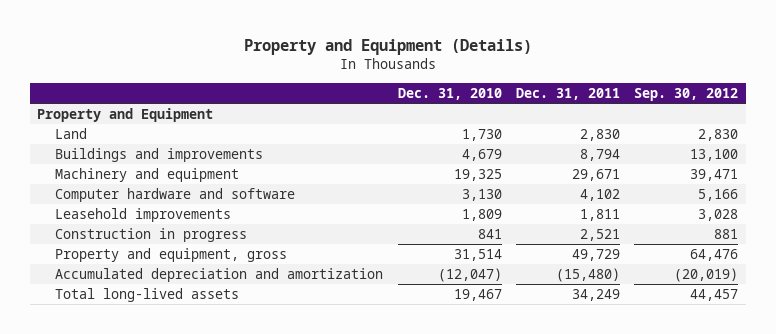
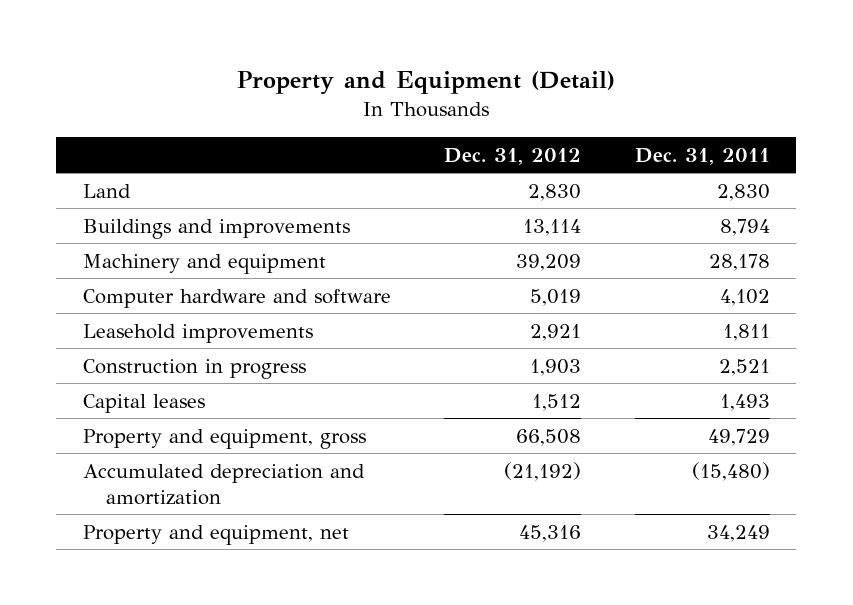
- Property and Equipment (Details)
+ Property and Equipment (Detail)
- | Dec. 31, 2010 | Dec. 31, 2011 | Sep. 30, 2012
+ | Dec. 31, 2012 | Dec. 31, 2011
- Property and Equipment
- Machinery and equipment | 19,325 | 29,671 | 39,471
+ Machinery and equipment | 39,209 | 28,178
+ Capital leases | 1,512 | 1,493
- Total long-lived assets | 19,467 | 34,249 | 44,457
+ Property and equipment, net | 45,316 | 34,249

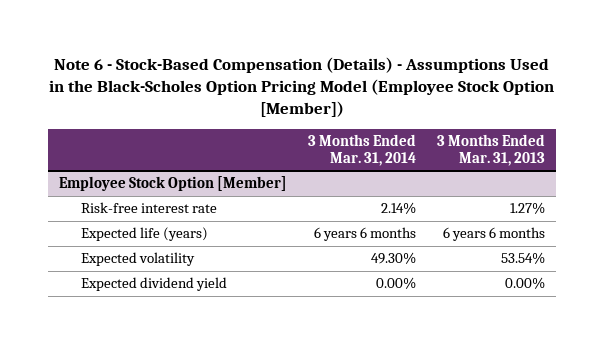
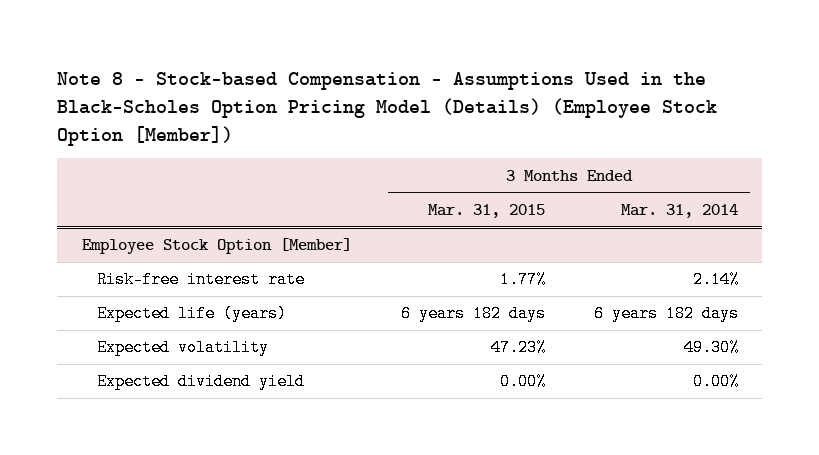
- Note 6 - Stock-Based Compensation (Details) - Assumptions Used in the Black-Scholes Option Pricing Model (Employee Stock Option [Member])
+ Note 8 - Stock-based Compensation - Assumptions Used in the Black-Scholes Option Pricing Model (Details) (Employee Stock Option [Member])
- | 3 Months Ended Mar. 31, 2014 | 3 Months Ended Mar. 31, 2013
+ | 3 Months Ended Mar. 31, 2015 | 3 Months Ended Mar. 31, 2014
@ Employee Stock Option [Member]
- Expected life (years) | 6 years 6 months | 6 years 6 months
+ Expected life (years) | 6 years 182 days | 6 years 182 days

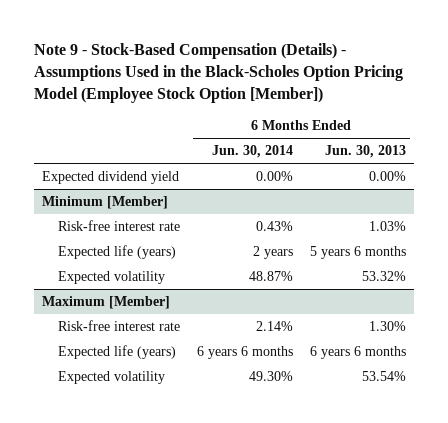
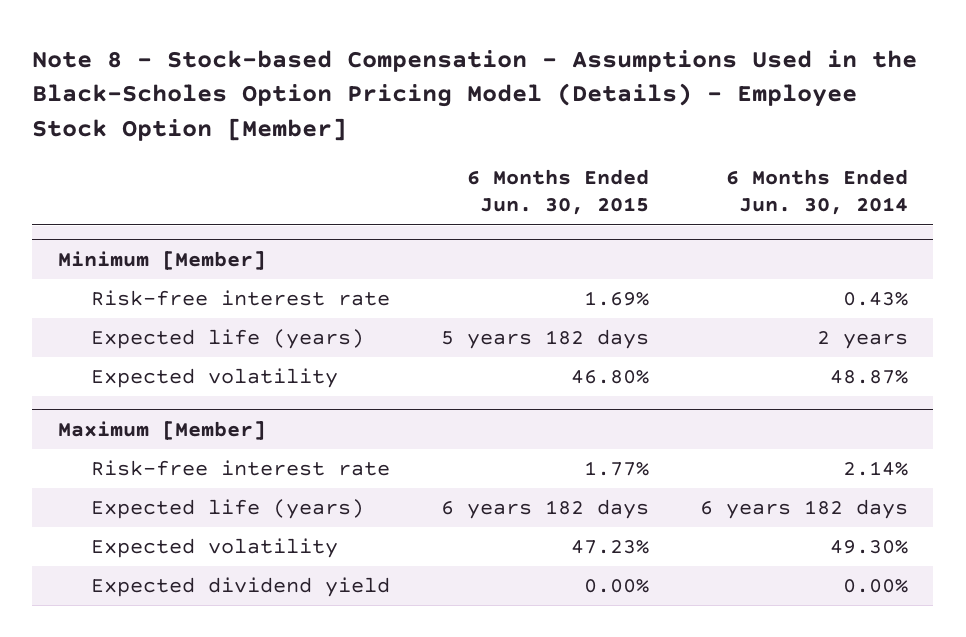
- Note 9 - Stock-Based Compensation (Details) - Assumptions Used in the Black-Scholes Option Pricing Model (Employee Stock Option [Member])
+ Note 8 - Stock-based Compensation - Assumptions Used in the Black-Scholes Option Pricing Model (Details) - Employee Stock Option [Member]
- | 6 Months Ended Jun. 30, 2014 | 6 Months Ended Jun. 30, 2013
+ | 6 Months Ended Jun. 30, 2015 | 6 Months Ended Jun. 30, 2014
- Expected dividend yield | 0.00% | 0.00%
@ Maximum [Member]
- Expected life (years) | 6 years 6 months | 6 years 6 months
+ Expected life (years) | 6 years 182 days | 6 years 182 days
+ Expected dividend yield | 0.00% | 0.00%

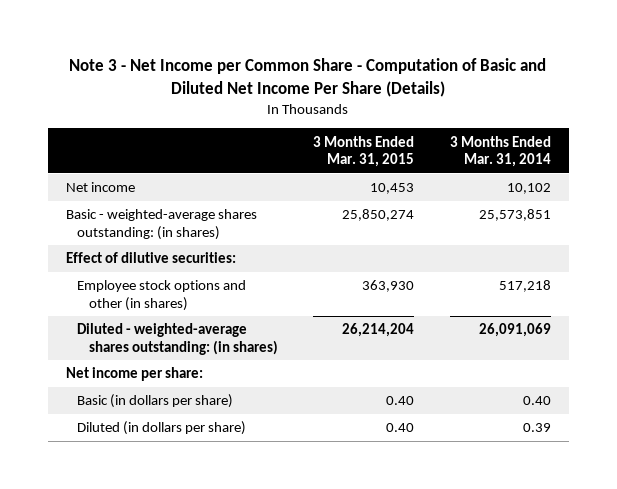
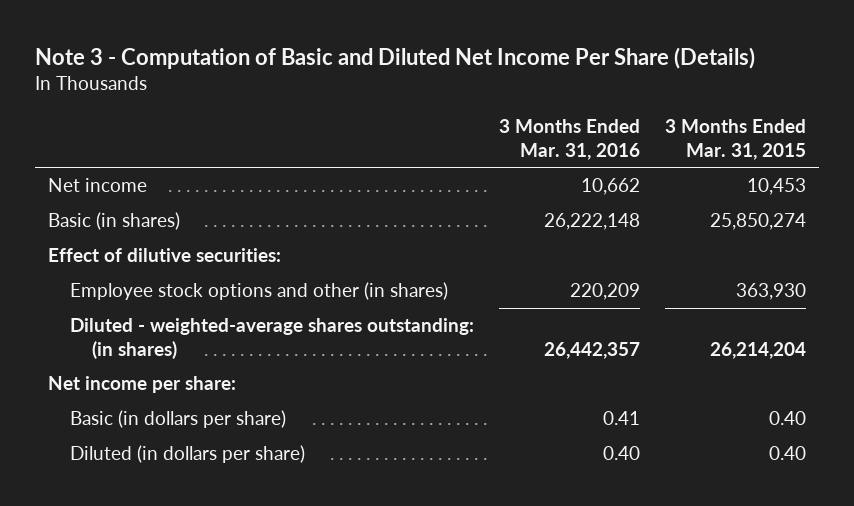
- Note 3 - Net Income per Common Share - Computation of Basic and Diluted Net Income Per Share (Details)
+ Note 3 - Computation of Basic and Diluted Net Income Per Share (Details)
- | 3 Months Ended Mar. 31, 2015 | 3 Months Ended Mar. 31, 2014
+ | 3 Months Ended Mar. 31, 2016 | 3 Months Ended Mar. 31, 2015
- Basic - weighted-average shares outstanding: (in shares) | 25,850,274 | 25,573,851
+ Basic (in shares) | 26,222,148 | 25,850,274

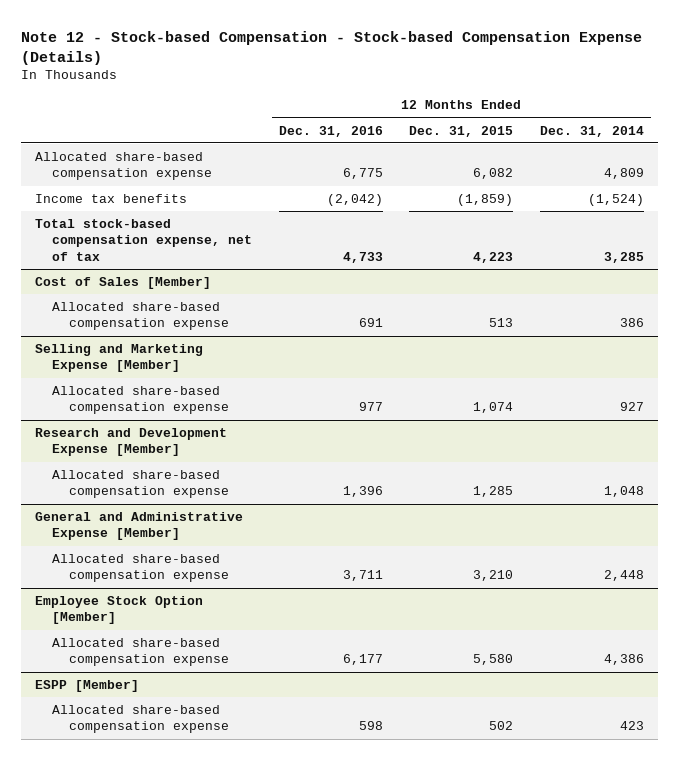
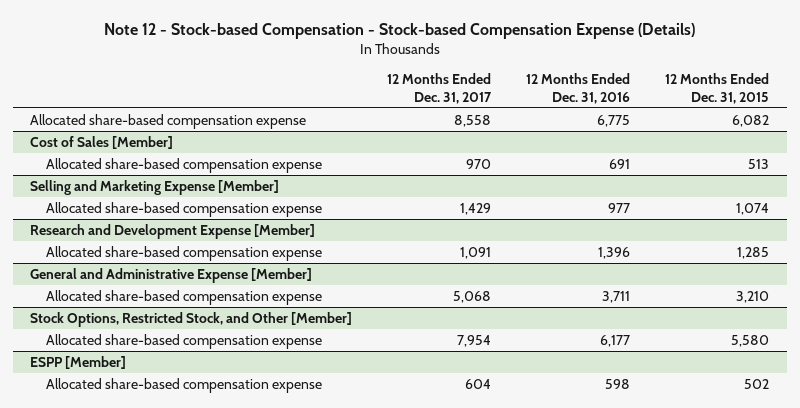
- | 12 Months Ended Dec. 31, 2016 | 12 Months Ended Dec. 31, 2015 | 12 Months Ended Dec. 31, 2014
+ | 12 Months Ended Dec. 31, 2017 | 12 Months Ended Dec. 31, 2016 | 12 Months Ended Dec. 31, 2015
- Income tax benefits | (2,042) | (1,859) | (1,524)
- Total stock-based compensation expense, net of tax | 4,733 | 4,223 | 3,285
- Employee Stock Option [Member]
+ Stock Options, Restricted Stock, and Other [Member]

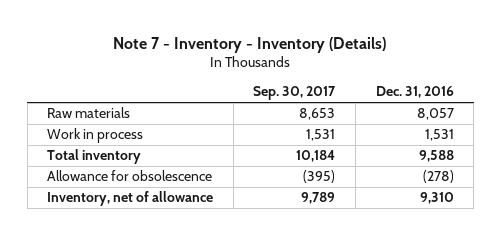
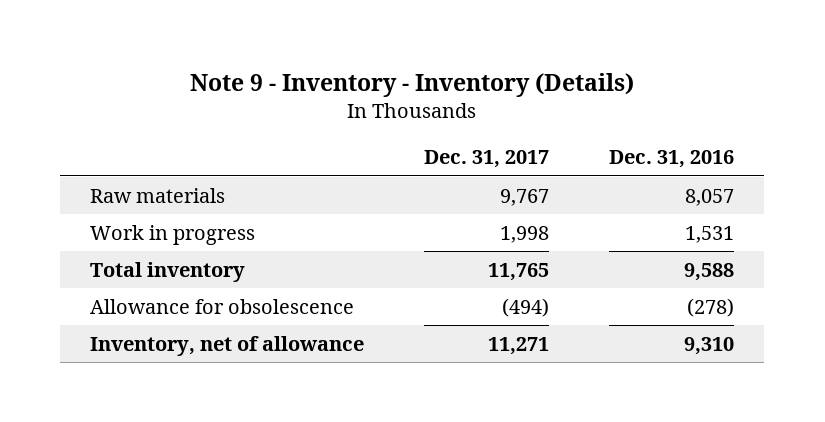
- Note 7 - Inventory - Inventory (Details)
+ Note 9 - Inventory - Inventory (Details)
- | Sep. 30, 2017 | Dec. 31, 2016
+ | Dec. 31, 2017 | Dec. 31, 2016
- Work in process | 1,531 | 1,531
+ Work in progress | 1,998 | 1,531

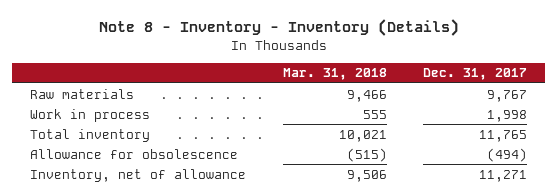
- Note 9 - Inventory - Inventory (Details)
+ Note 8 - Inventory - Inventory (Details)
- | Dec. 31, 2017 | Dec. 31, 2016
+ | Mar. 31, 2018 | Dec. 31, 2017
- Work in progress | 1,998 | 1,531
+ Work in process | 555 | 1,998

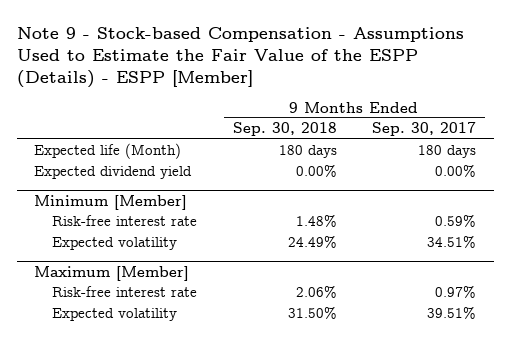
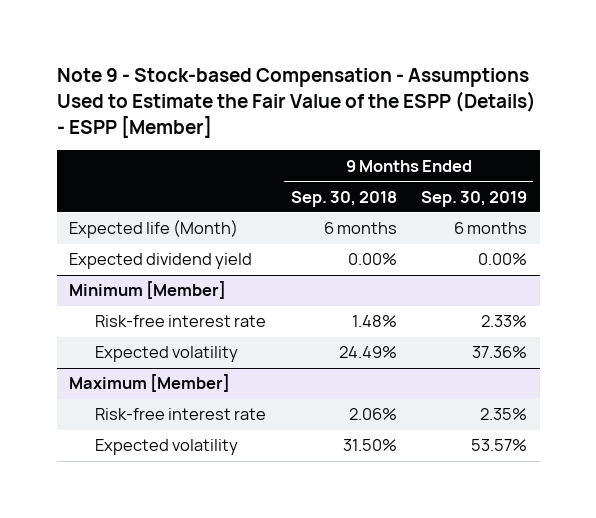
- | 9 Months Ended Sep. 30, 2018 | 9 Months Ended Sep. 30, 2017
+ | 9 Months Ended Sep. 30, 2018 | 9 Months Ended Sep. 30, 2019
- Expected life (Month) | 180 days | 180 days
+ Expected life (Month) | 6 months | 6 months

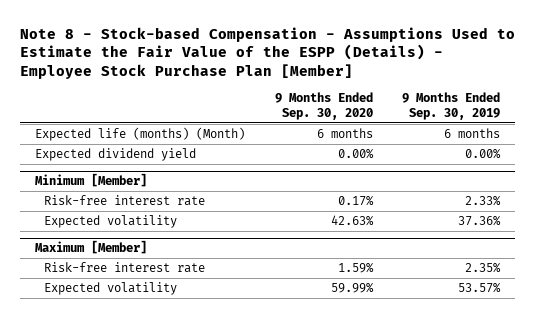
- Note 9 - Stock-based Compensation - Assumptions Used to Estimate the Fair Value of the ESPP (Details) - ESPP [Member]
+ Note 8 - Stock-based Compensation - Assumptions Used to Estimate the Fair Value of the ESPP (Details) - Employee Stock Purchase Plan [Member]
- | 9 Months Ended Sep. 30, 2018 | 9 Months Ended Sep. 30, 2019
+ | 9 Months Ended Sep. 30, 2020 | 9 Months Ended Sep. 30, 2019
- Expected life (Month) | 6 months | 6 months
+ Expected life (months) (Month) | 6 months | 6 months

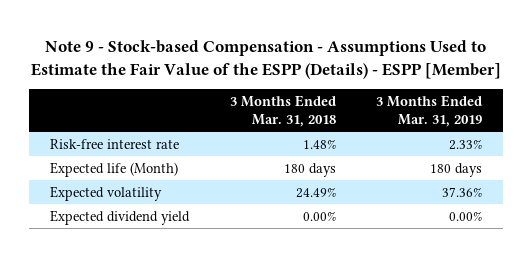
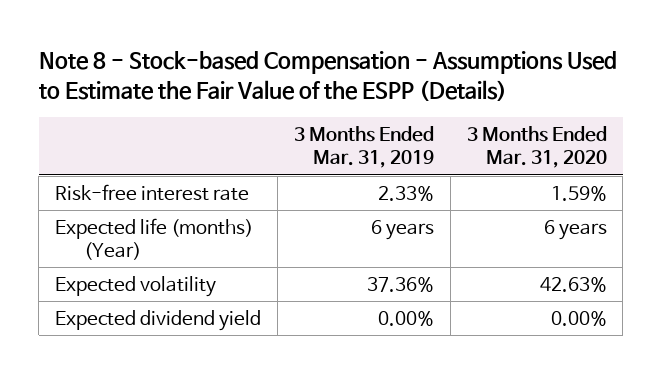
- Note 9 - Stock-based Compensation - Assumptions Used to Estimate the Fair Value of the ESPP (Details) - ESPP [Member]
+ Note 8 - Stock-based Compensation - Assumptions Used to Estimate the Fair Value of the ESPP (Details)
- | 3 Months Ended Mar. 31, 2018 | 3 Months Ended Mar. 31, 2019
+ | 3 Months Ended Mar. 31, 2019 | 3 Months Ended Mar. 31, 2020
- Expected life (Month) | 180 days | 180 days
+ Expected life (months) (Year) | 6 years | 6 years

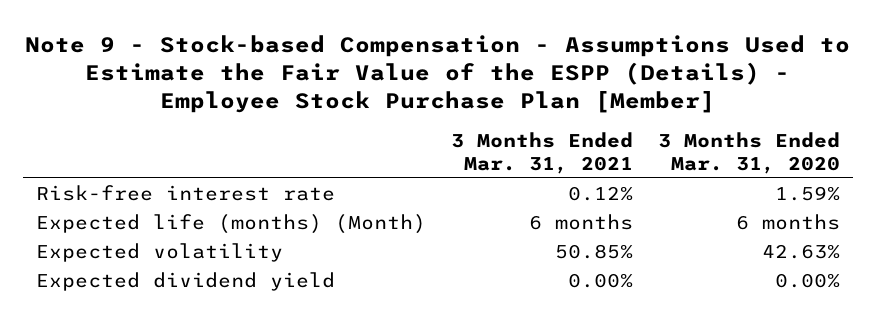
- Note 8 - Stock-based Compensation - Assumptions Used to Estimate the Fair Value of the ESPP (Details)
+ Note 9 - Stock-based Compensation - Assumptions Used to Estimate the Fair Value of the ESPP (Details) - Employee Stock Purchase Plan [Member]
- | 3 Months Ended Mar. 31, 2019 | 3 Months Ended Mar. 31, 2020
+ | 3 Months Ended Mar. 31, 2021 | 3 Months Ended Mar. 31, 2020
- Expected life (months) (Year) | 6 years | 6 years
+ Expected life (months) (Month) | 6 months | 6 months

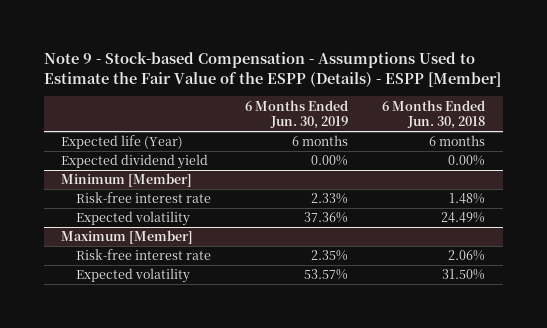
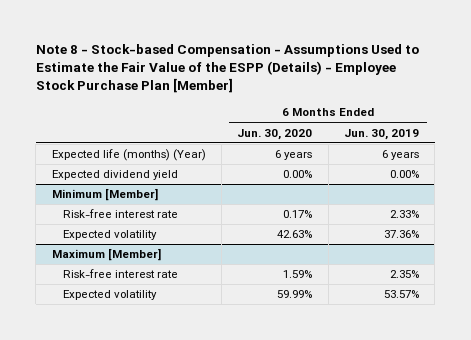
- Note 9 - Stock-based Compensation - Assumptions Used to Estimate the Fair Value of the ESPP (Details) - ESPP [Member]
+ Note 8 - Stock-based Compensation - Assumptions Used to Estimate the Fair Value of the ESPP (Details) - Employee Stock Purchase Plan [Member]
- | 6 Months Ended Jun. 30, 2019 | 6 Months Ended Jun. 30, 2018
+ | 6 Months Ended Jun. 30, 2020 | 6 Months Ended Jun. 30, 2019
- Expected life (Year) | 6 months | 6 months
+ Expected life (months) (Year) | 6 years | 6 years

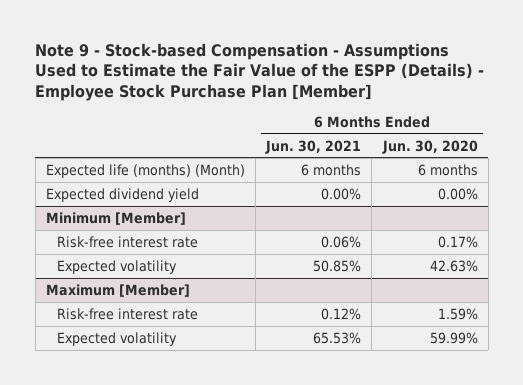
- Note 8 - Stock-based Compensation - Assumptions Used to Estimate the Fair Value of the ESPP (Details) - Employee Stock Purchase Plan [Member]
+ Note 9 - Stock-based Compensation - Assumptions Used to Estimate the Fair Value of the ESPP (Details) - Employee Stock Purchase Plan [Member]
- | 6 Months Ended Jun. 30, 2020 | 6 Months Ended Jun. 30, 2019
+ | 6 Months Ended Jun. 30, 2021 | 6 Months Ended Jun. 30, 2020
- Expected life (months) (Year) | 6 years | 6 years
+ Expected life (months) (Month) | 6 months | 6 months

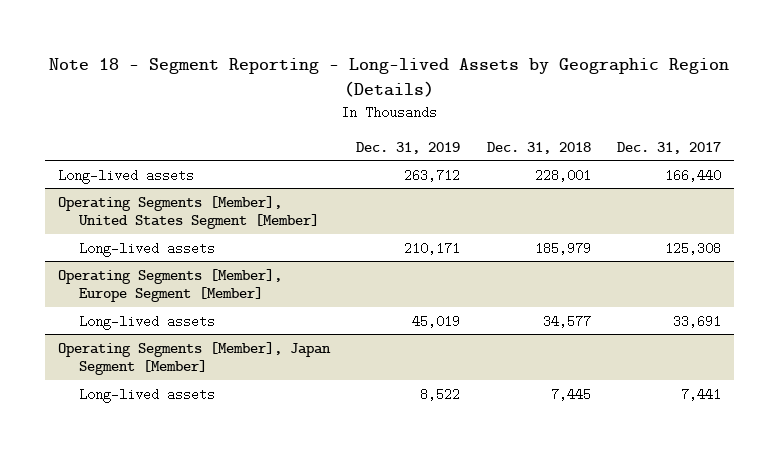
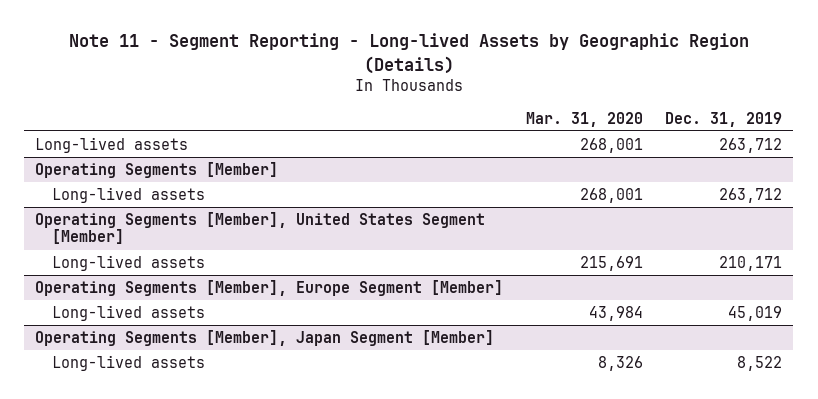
- Note 18 - Segment Reporting - Long-lived Assets by Geographic Region (Details)
+ Note 11 - Segment Reporting - Long-lived Assets by Geographic Region (Details)
- | Dec. 31, 2019 | Dec. 31, 2018 | Dec. 31, 2017
+ | Mar. 31, 2020 | Dec. 31, 2019
+ Operating Segments [Member]
+ Long-lived assets | 268,001 | 263,712

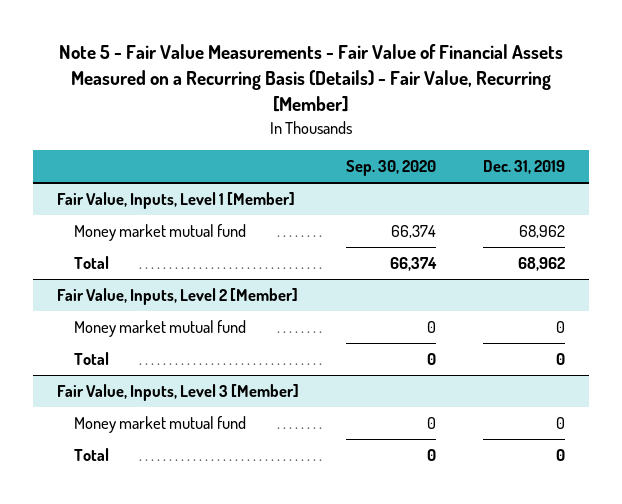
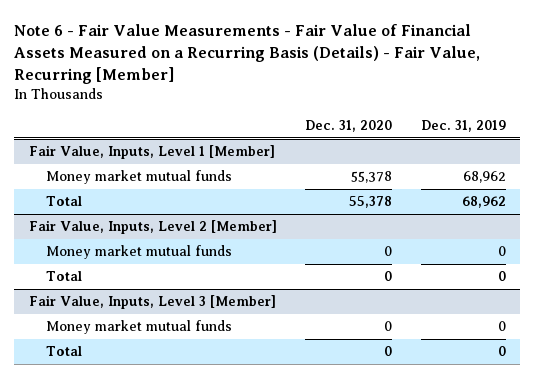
- Note 5 - Fair Value Measurements - Fair Value of Financial Assets Measured on a Recurring Basis (Details) - Fair Value, Recurring [Member]
+ Note 6 - Fair Value Measurements - Fair Value of Financial Assets Measured on a Recurring Basis (Details) - Fair Value, Recurring [Member]
- | Sep. 30, 2020 | Dec. 31, 2019
+ | Dec. 31, 2020 | Dec. 31, 2019
@ Fair Value, Inputs, Level 1 [Member]
- Money market mutual fund | 66,374 | 68,962
+ Money market mutual funds | 55,378 | 68,962
@ Fair Value, Inputs, Level 2 [Member]
- Money market mutual fund | 0 | 0
+ Money market mutual funds | 0 | 0
@ Fair Value, Inputs, Level 3 [Member]
- Money market mutual fund | 0 | 0
+ Money market mutual funds | 0 | 0

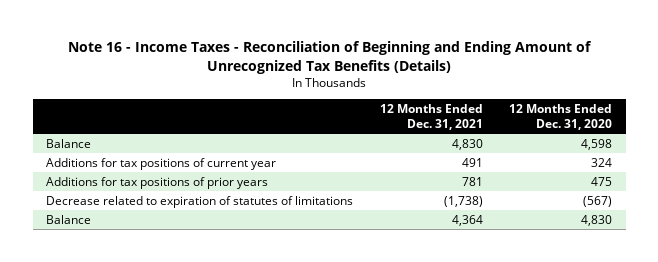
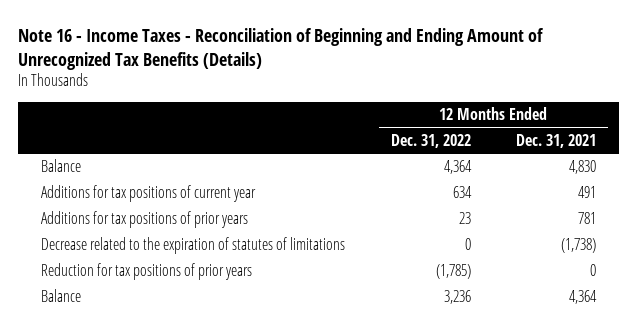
- | 12 Months Ended Dec. 31, 2021 | 12 Months Ended Dec. 31, 2020
+ | 12 Months Ended Dec. 31, 2022 | 12 Months Ended Dec. 31, 2021
- Decrease related to expiration of statutes of limitations | (1,738) | (567)
+ Decrease related to the expiration of statutes of limitations | 0 | (1,738)
+ Reduction for tax positions of prior years | (1,785) | 0

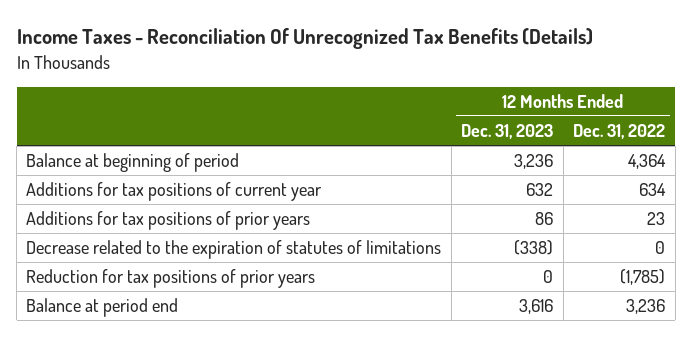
- Note 16 - Income Taxes - Reconciliation of Beginning and Ending Amount of Unrecognized Tax Benefits (Details)
+ Income Taxes - Reconciliation Of Unrecognized Tax Benefits (Details)
- | 12 Months Ended Dec. 31, 2022 | 12 Months Ended Dec. 31, 2021
+ | 12 Months Ended Dec. 31, 2023 | 12 Months Ended Dec. 31, 2022
- Balance | 4,364 | 4,830
+ Balance at beginning of period | 3,236 | 4,364
- Balance | 3,236 | 4,364
+ Balance at period end | 3,616 | 3,236

